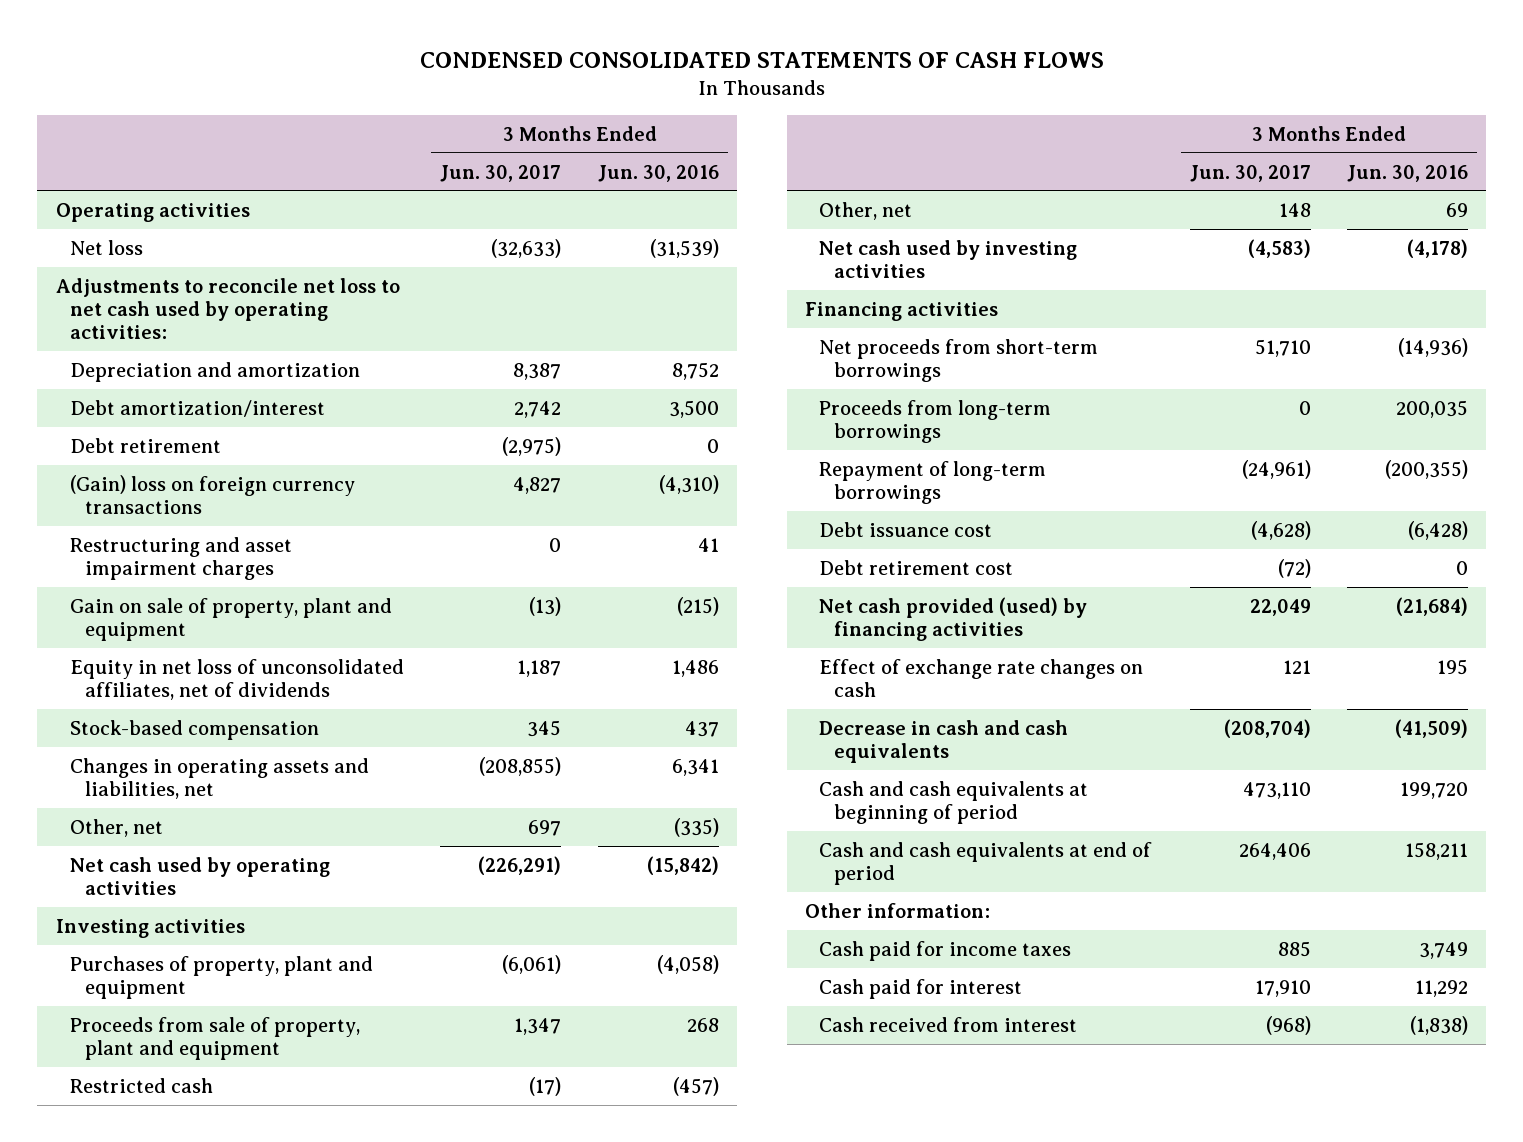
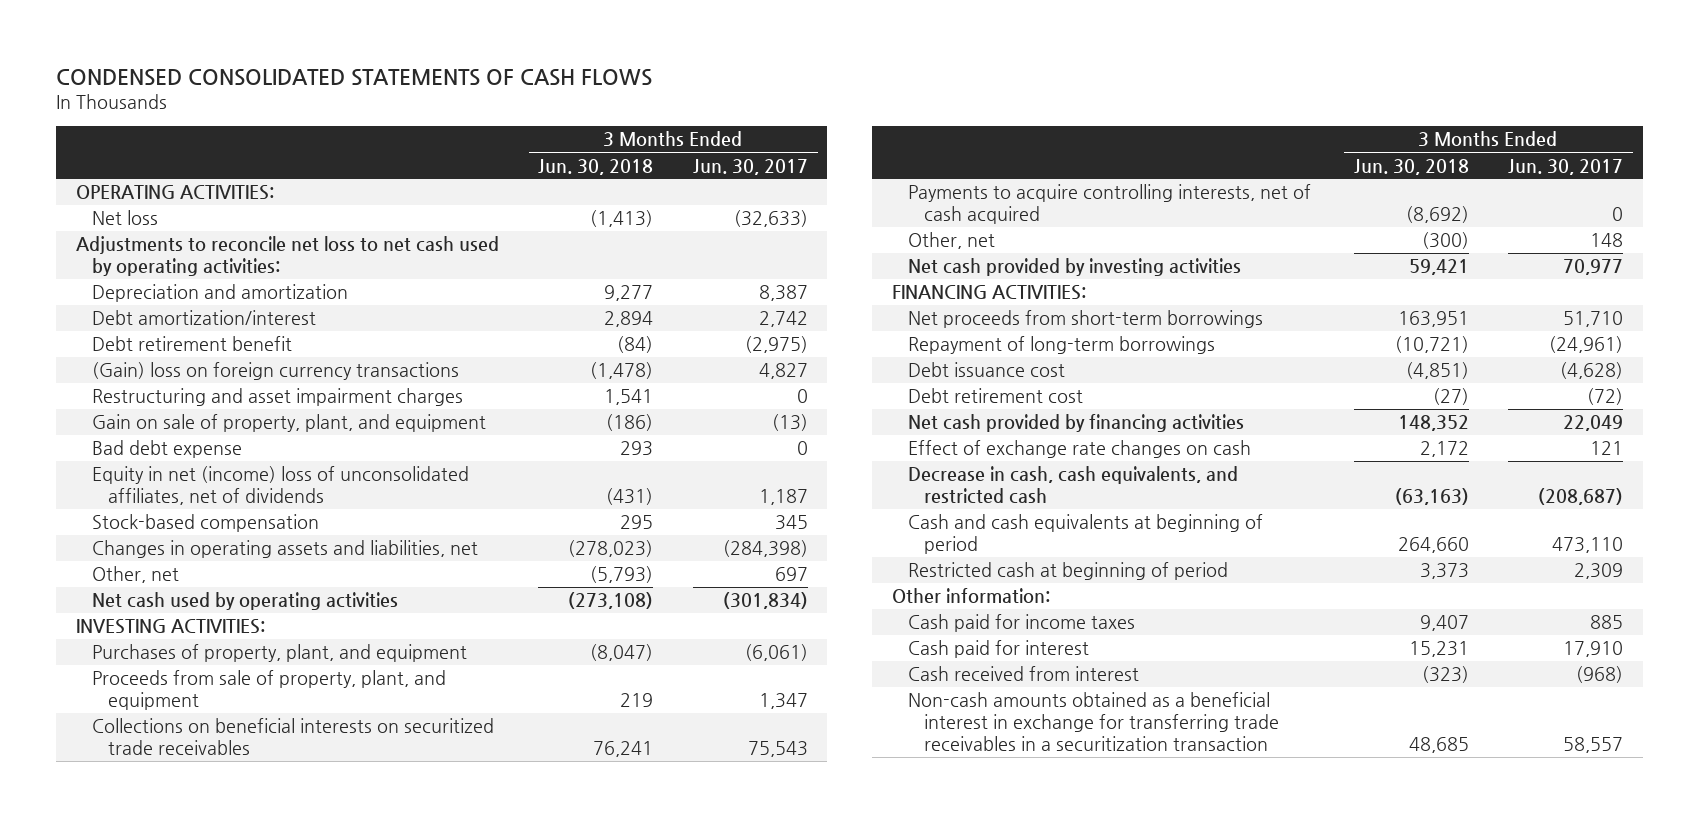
- | 3 Months Ended Jun. 30, 2017 | 3 Months Ended Jun. 30, 2016
+ | 3 Months Ended Jun. 30, 2018 | 3 Months Ended Jun. 30, 2017
- Operating activities
+ OPERATING ACTIVITIES:
- Debt retirement | (2,975) | 0
+ Debt retirement benefit | (84) | (2,975)
- Gain on sale of property, plant and equipment | (13) | (215)
- Equity in net loss of unconsolidated affiliates, net of dividends | 1,187 | 1,486
+ Gain on sale of property, plant, and equipment | (186) | (13)
+ Bad debt expense | 293 | 0
+ Equity in net (income) loss of unconsolidated affiliates, net of dividends | (431) | 1,187
- Changes in operating assets and liabilities, net | (208,855) | 6,341
+ Changes in operating assets and liabilities, net | (278,023) | (284,398)
- Net cash used by operating activities | (226,291) | (15,842)
- Investing activities
- Purchases of property, plant and equipment | (6,061) | (4,058)
- Proceeds from sale of property, plant and equipment | 1,347 | 268
- Restricted cash | (17) | (457)
+ Net cash used by operating activities | (273,108) | (301,834)
+ INVESTING ACTIVITIES:
+ Purchases of property, plant, and equipment | (8,047) | (6,061)
+ Proceeds from sale of property, plant, and equipment | 219 | 1,347
+ Collections on beneficial interests on securitized trade receivables | 76,241 | 75,543
+ Payments to acquire controlling interests, net of cash acquired | (8,692) | 0
- Net cash used by investing activities | (4,583) | (4,178)
- Financing activities
+ Net cash provided by investing activities | 59,421 | 70,977
+ FINANCING ACTIVITIES:
- Proceeds from long-term borrowings | 0 | 200,035
- Net cash provided (used) by financing activities | 22,049 | (21,684)
+ Net cash provided by financing activities | 148,352 | 22,049
- Decrease in cash and cash equivalents | (208,704) | (41,509)
+ Decrease in cash, cash equivalents, and restricted cash | (63,163) | (208,687)
- Cash and cash equivalents at end of period | 264,406 | 158,211
+ Restricted cash at beginning of period | 3,373 | 2,309
+ Non-cash amounts obtained as a beneficial interest in exchange for transferring trade receivables in a securitization transaction | 48,685 | 58,557

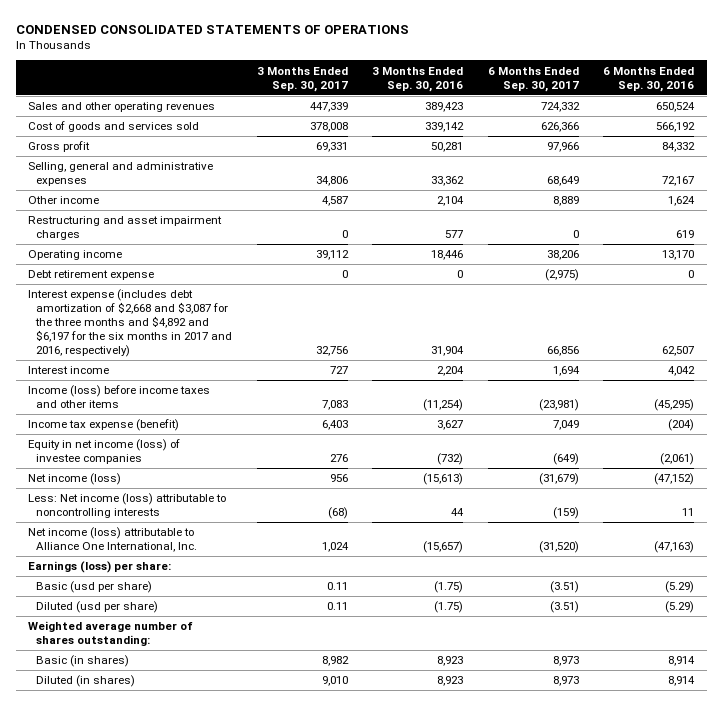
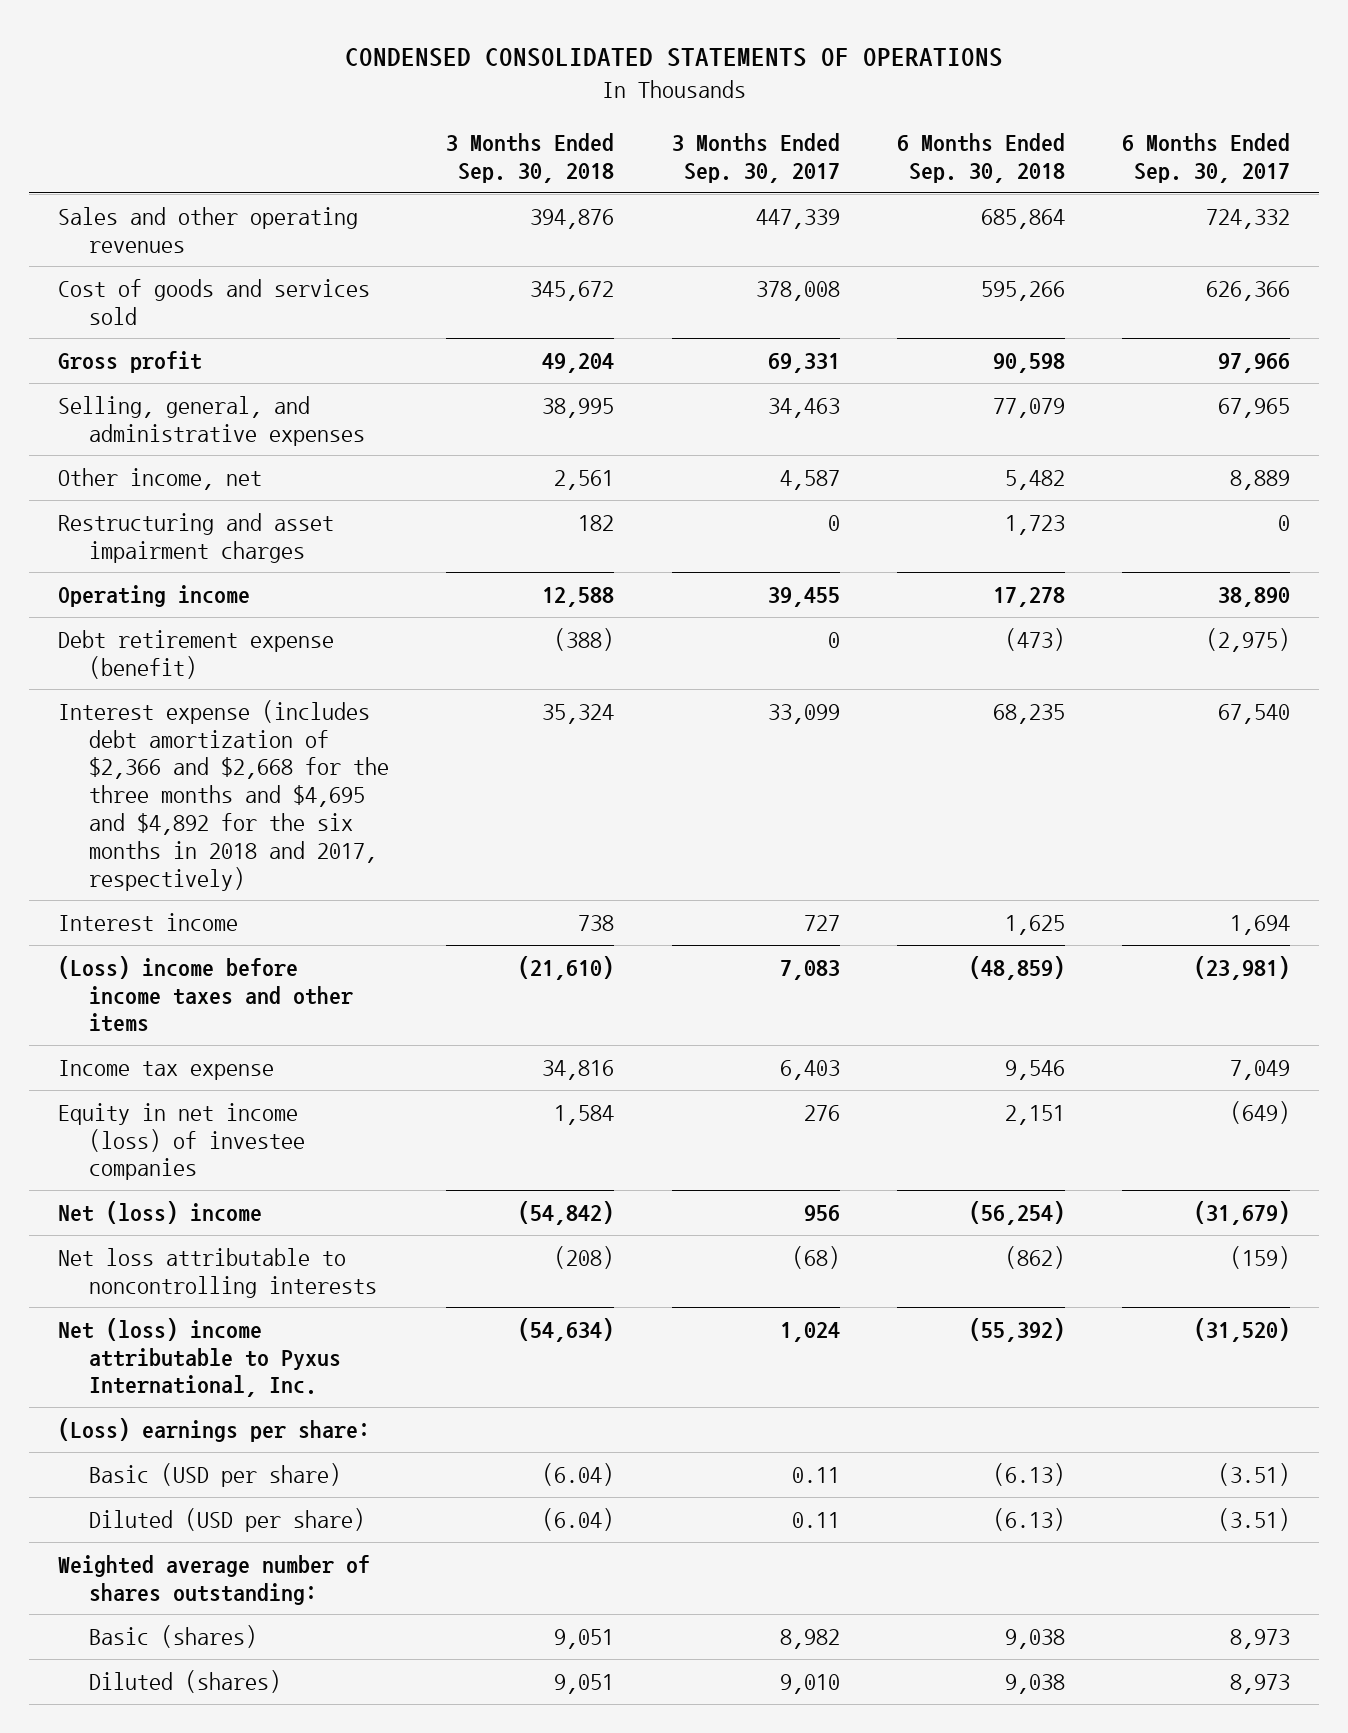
- | 3 Months Ended Sep. 30, 2017 | 3 Months Ended Sep. 30, 2016 | 6 Months Ended Sep. 30, 2017 | 6 Months Ended Sep. 30, 2016
+ | 3 Months Ended Sep. 30, 2018 | 3 Months Ended Sep. 30, 2017 | 6 Months Ended Sep. 30, 2018 | 6 Months Ended Sep. 30, 2017
- Selling, general and administrative expenses | 34,806 | 33,362 | 68,649 | 72,167
- Other income | 4,587 | 2,104 | 8,889 | 1,624
+ Selling, general, and administrative expenses | 38,995 | 34,463 | 77,079 | 67,965
+ Other income, net | 2,561 | 4,587 | 5,482 | 8,889
- Operating income | 39,112 | 18,446 | 38,206 | 13,170
- Debt retirement expense | 0 | 0 | (2,975) | 0
- Interest expense (includes debt amortization of $2,668 and $3,087 for the three months and $4,892 and $6,197 for the six months in 2017 and 2016, respectively) | 32,756 | 31,904 | 66,856 | 62,507
+ Operating income | 12,588 | 39,455 | 17,278 | 38,890
+ Debt retirement expense (benefit) | (388) | 0 | (473) | (2,975)
+ Interest expense (includes debt amortization of $2,366 and $2,668 for the three months and $4,695 and $4,892 for the six months in 2018 and 2017, respectively) | 35,324 | 33,099 | 68,235 | 67,540
- Income (loss) before income taxes and other items | 7,083 | (11,254) | (23,981) | (45,295)
- Income tax expense (benefit) | 6,403 | 3,627 | 7,049 | (204)
+ (Loss) income before income taxes and other items | (21,610) | 7,083 | (48,859) | (23,981)
+ Income tax expense | 34,816 | 6,403 | 9,546 | 7,049
- Net income (loss) | 956 | (15,613) | (31,679) | (47,152)
- Less: Net income (loss) attributable to noncontrolling interests | (68) | 44 | (159) | 11
- Net income (loss) attributable to Alliance One International, Inc. | 1,024 | (15,657) | (31,520) | (47,163)
- Earnings (loss) per share:
- Basic (usd per share) | 0.11 | (1.75) | (3.51) | (5.29)
- Diluted (usd per share) | 0.11 | (1.75) | (3.51) | (5.29)
+ Net (loss) income | (54,842) | 956 | (56,254) | (31,679)
+ Net loss attributable to noncontrolling interests | (208) | (68) | (862) | (159)
+ Net (loss) income attributable to Pyxus International, Inc. | (54,634) | 1,024 | (55,392) | (31,520)
+ (Loss) earnings per share:
+ Basic (USD per share) | (6.04) | 0.11 | (6.13) | (3.51)
+ Diluted (USD per share) | (6.04) | 0.11 | (6.13) | (3.51)
- Basic (in shares) | 8,982 | 8,923 | 8,973 | 8,914
- Diluted (in shares) | 9,010 | 8,923 | 8,973 | 8,914
+ Basic (shares) | 9,051 | 8,982 | 9,038 | 8,973
+ Diluted (shares) | 9,051 | 9,010 | 9,038 | 8,973

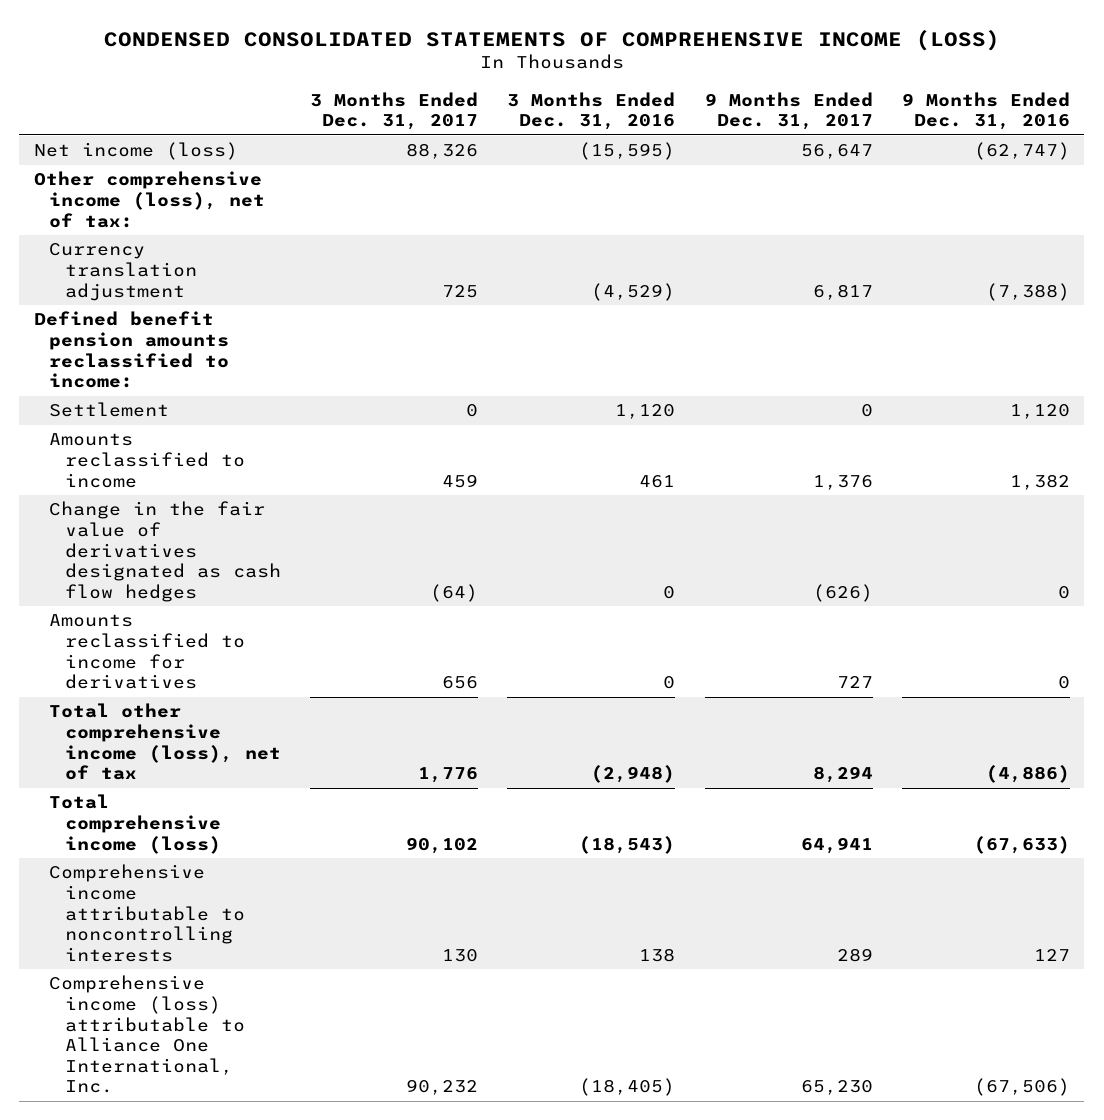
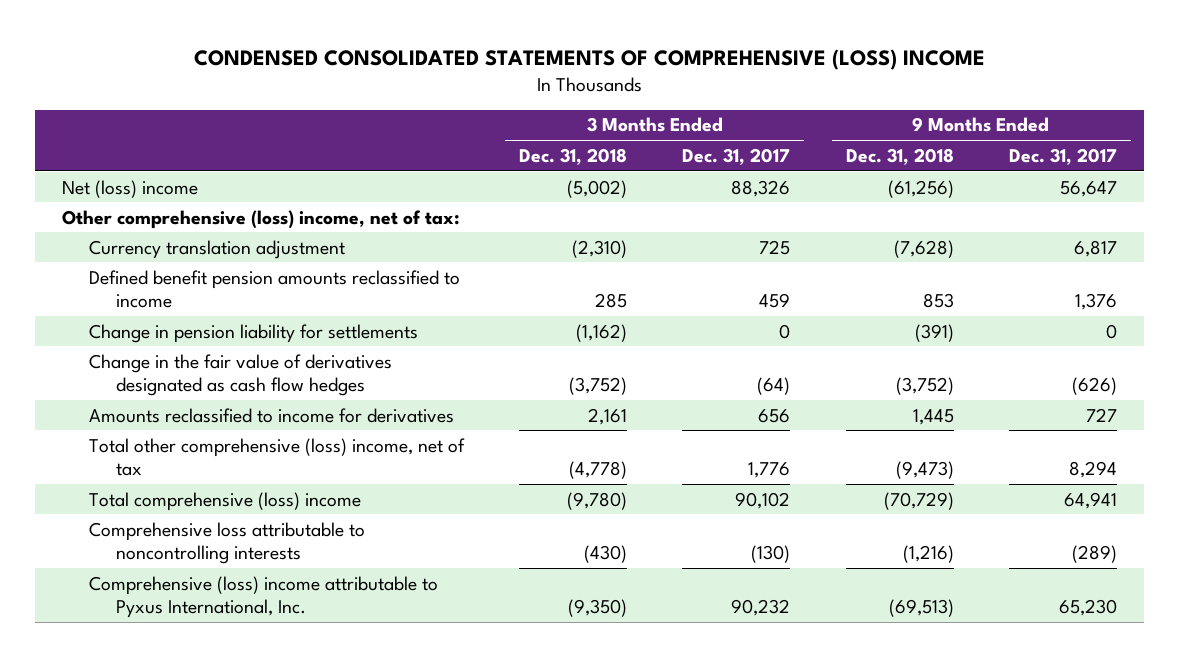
- CONDENSED CONSOLIDATED STATEMENTS OF COMPREHENSIVE INCOME (LOSS)
+ CONDENSED CONSOLIDATED STATEMENTS OF COMPREHENSIVE (LOSS) INCOME
- | 3 Months Ended Dec. 31, 2017 | 3 Months Ended Dec. 31, 2016 | 9 Months Ended Dec. 31, 2017 | 9 Months Ended Dec. 31, 2016
+ | 3 Months Ended Dec. 31, 2018 | 3 Months Ended Dec. 31, 2017 | 9 Months Ended Dec. 31, 2018 | 9 Months Ended Dec. 31, 2017
- Net income (loss) | 88,326 | (15,595) | 56,647 | (62,747)
- Other comprehensive income (loss), net of tax:
+ Net (loss) income | (5,002) | 88,326 | (61,256) | 56,647
+ Other comprehensive (loss) income, net of tax:
- Defined benefit pension amounts reclassified to income:
- Settlement | 0 | 1,120 | 0 | 1,120
- Amounts reclassified to income | 459 | 461 | 1,376 | 1,382
+ Defined benefit pension amounts reclassified to income | 285 | 459 | 853 | 1,376
+ Change in pension liability for settlements | (1,162) | 0 | (391) | 0
- Total other comprehensive income (loss), net of tax | 1,776 | (2,948) | 8,294 | (4,886)
- Total comprehensive income (loss) | 90,102 | (18,543) | 64,941 | (67,633)
- Comprehensive income attributable to noncontrolling interests | 130 | 138 | 289 | 127
- Comprehensive income (loss) attributable to Alliance One International, Inc. | 90,232 | (18,405) | 65,230 | (67,506)
+ Total other comprehensive (loss) income, net of tax | (4,778) | 1,776 | (9,473) | 8,294
+ Total comprehensive (loss) income | (9,780) | 90,102 | (70,729) | 64,941
+ Comprehensive loss attributable to noncontrolling interests | (430) | (130) | (1,216) | (289)
+ Comprehensive (loss) income attributable to Pyxus International, Inc. | (9,350) | 90,232 | (69,513) | 65,230

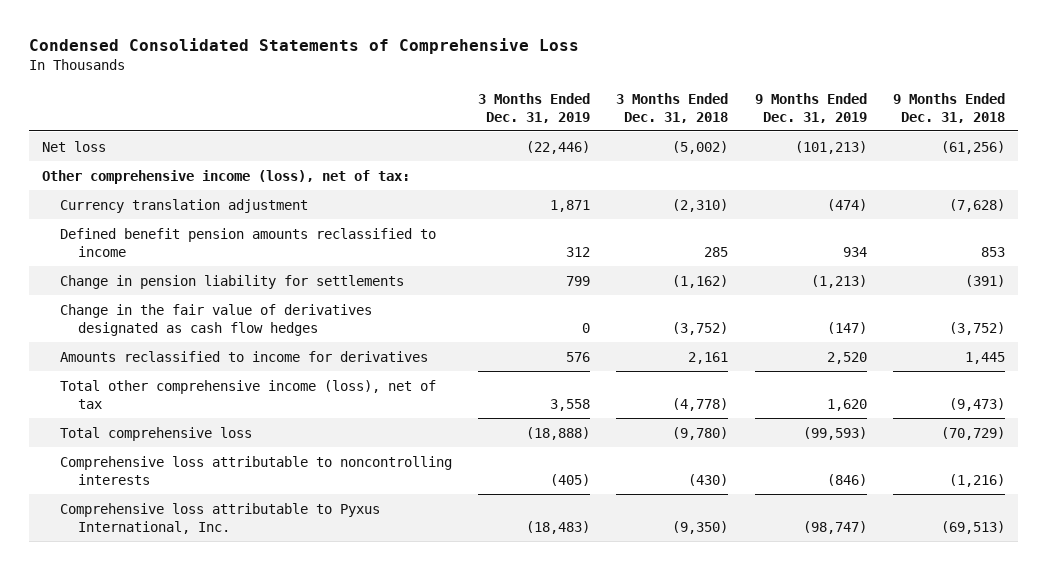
- CONDENSED CONSOLIDATED STATEMENTS OF COMPREHENSIVE (LOSS) INCOME
+ Condensed Consolidated Statements of Comprehensive Loss
- | 3 Months Ended Dec. 31, 2018 | 3 Months Ended Dec. 31, 2017 | 9 Months Ended Dec. 31, 2018 | 9 Months Ended Dec. 31, 2017
+ | 3 Months Ended Dec. 31, 2019 | 3 Months Ended Dec. 31, 2018 | 9 Months Ended Dec. 31, 2019 | 9 Months Ended Dec. 31, 2018
- Net (loss) income | (5,002) | 88,326 | (61,256) | 56,647
- Other comprehensive (loss) income, net of tax:
+ Net loss | (22,446) | (5,002) | (101,213) | (61,256)
+ Other comprehensive income (loss), net of tax:
- Total other comprehensive (loss) income, net of tax | (4,778) | 1,776 | (9,473) | 8,294
- Total comprehensive (loss) income | (9,780) | 90,102 | (70,729) | 64,941
+ Total other comprehensive income (loss), net of tax | 3,558 | (4,778) | 1,620 | (9,473)
+ Total comprehensive loss | (18,888) | (9,780) | (99,593) | (70,729)
- Comprehensive (loss) income attributable to Pyxus International, Inc. | (9,350) | 90,232 | (69,513) | 65,230
+ Comprehensive loss attributable to Pyxus International, Inc. | (18,483) | (9,350) | (98,747) | (69,513)

